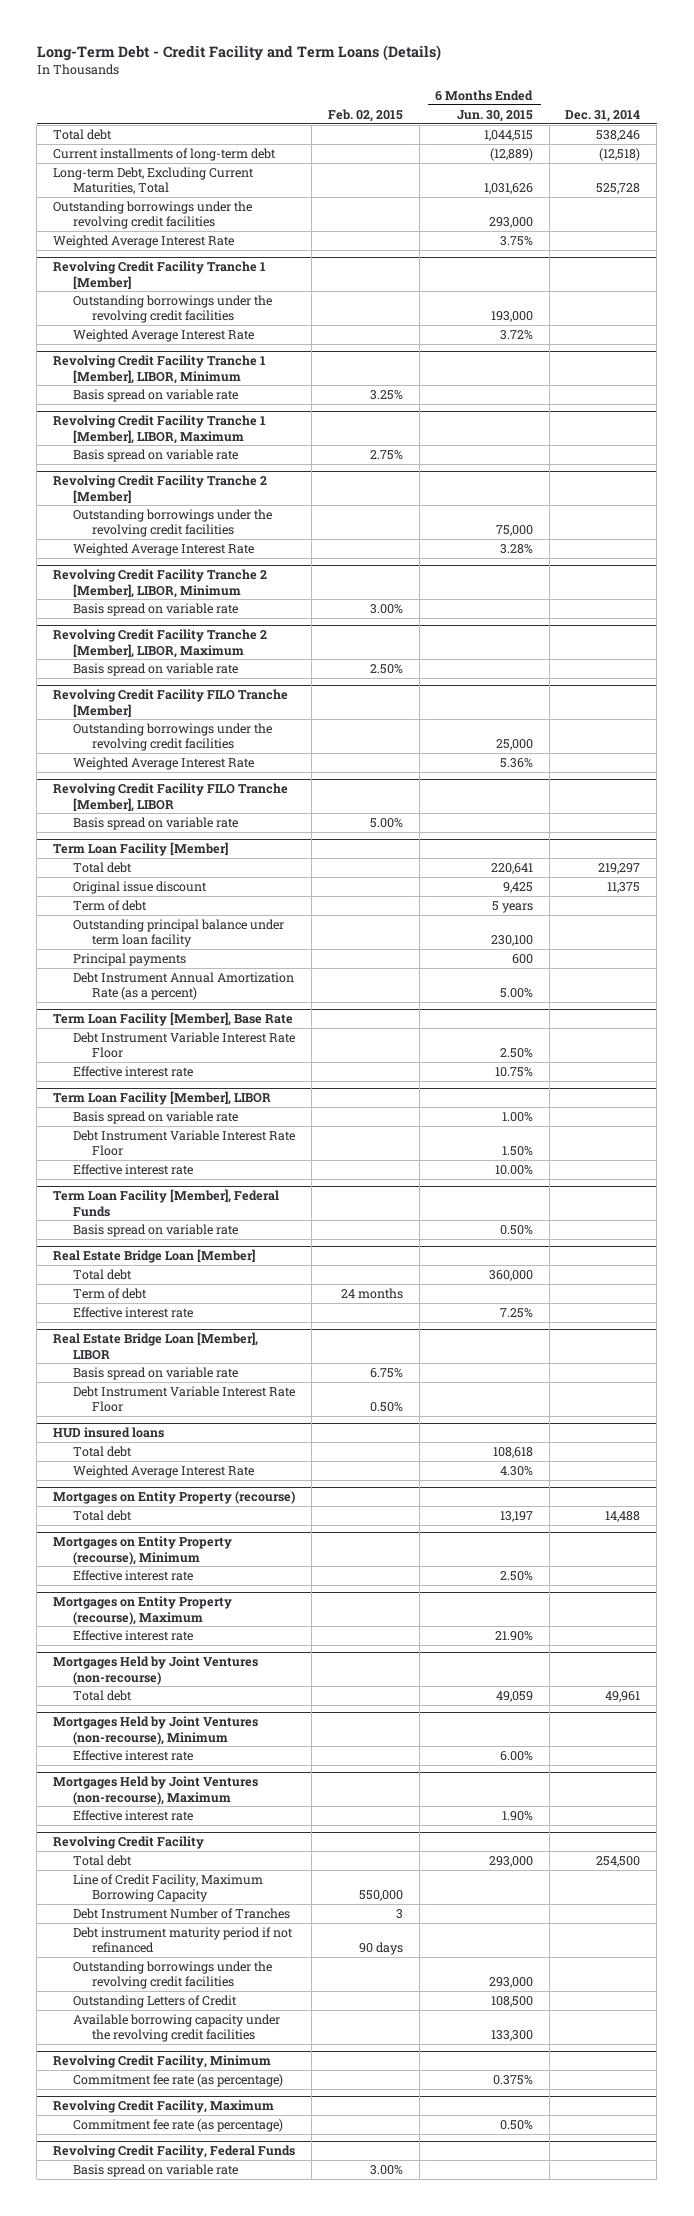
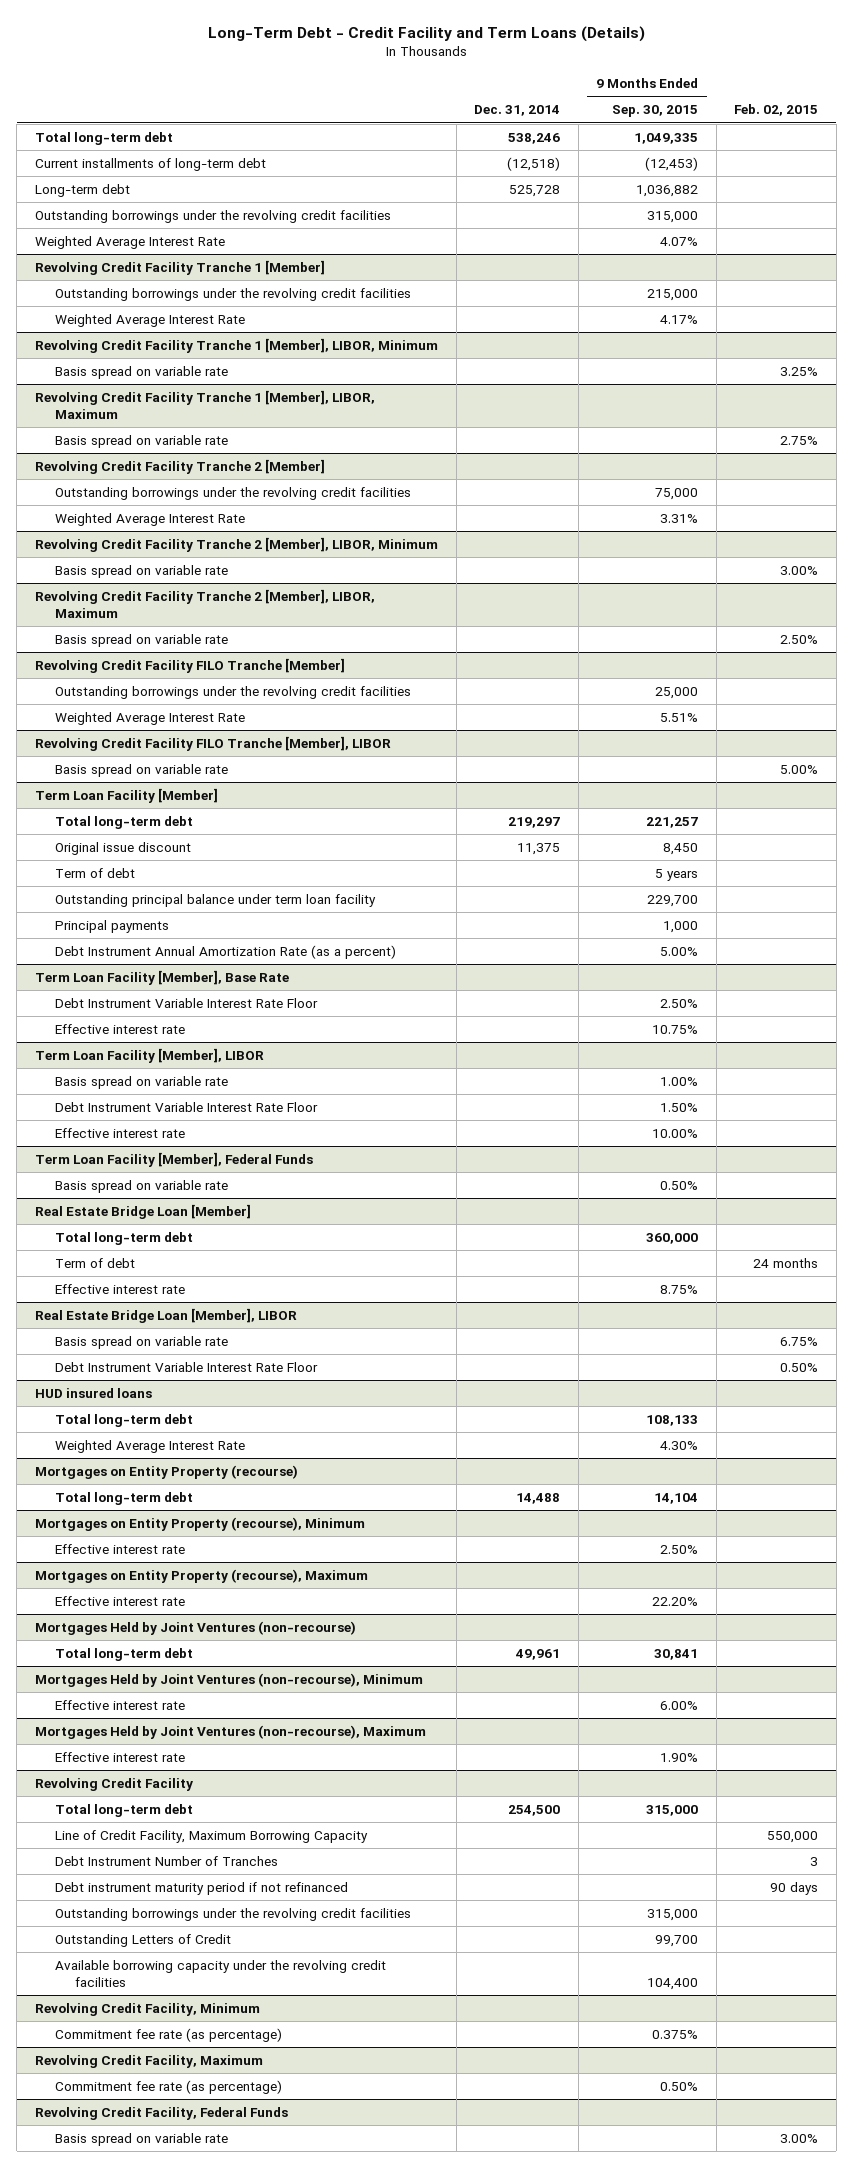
- | Feb. 02, 2015 | 6 Months Ended Jun. 30, 2015 | Dec. 31, 2014
+ | Dec. 31, 2014 | 9 Months Ended Sep. 30, 2015 | Feb. 02, 2015
- Total debt | | 1,044,515 | 538,246
+ Total long-term debt | 538,246 | 1,049,335 |
- Long-term Debt, Excluding Current Maturities, Total | | 1,031,626 | 525,728
+ Long-term debt | 525,728 | 1,036,882 |
@ Term Loan Facility [Member]
- Total debt | | 220,641 | 219,297
+ Total long-term debt | 219,297 | 221,257 |
@ Real Estate Bridge Loan [Member]
- Total debt | | 360,000 |
+ Total long-term debt | | 360,000 |
@ HUD insured loans
- Total debt | | 108,618 |
+ Total long-term debt | | 108,133 |
@ Mortgages on Entity Property (recourse)
- Total debt | | 13,197 | 14,488
+ Total long-term debt | 14,488 | 14,104 |
@ Mortgages Held by Joint Ventures (non-recourse)
- Total debt | | 49,059 | 49,961
+ Total long-term debt | 49,961 | 30,841 |
@ Revolving Credit Facility
- Total debt | | 293,000 | 254,500
+ Total long-term debt | 254,500 | 315,000 |

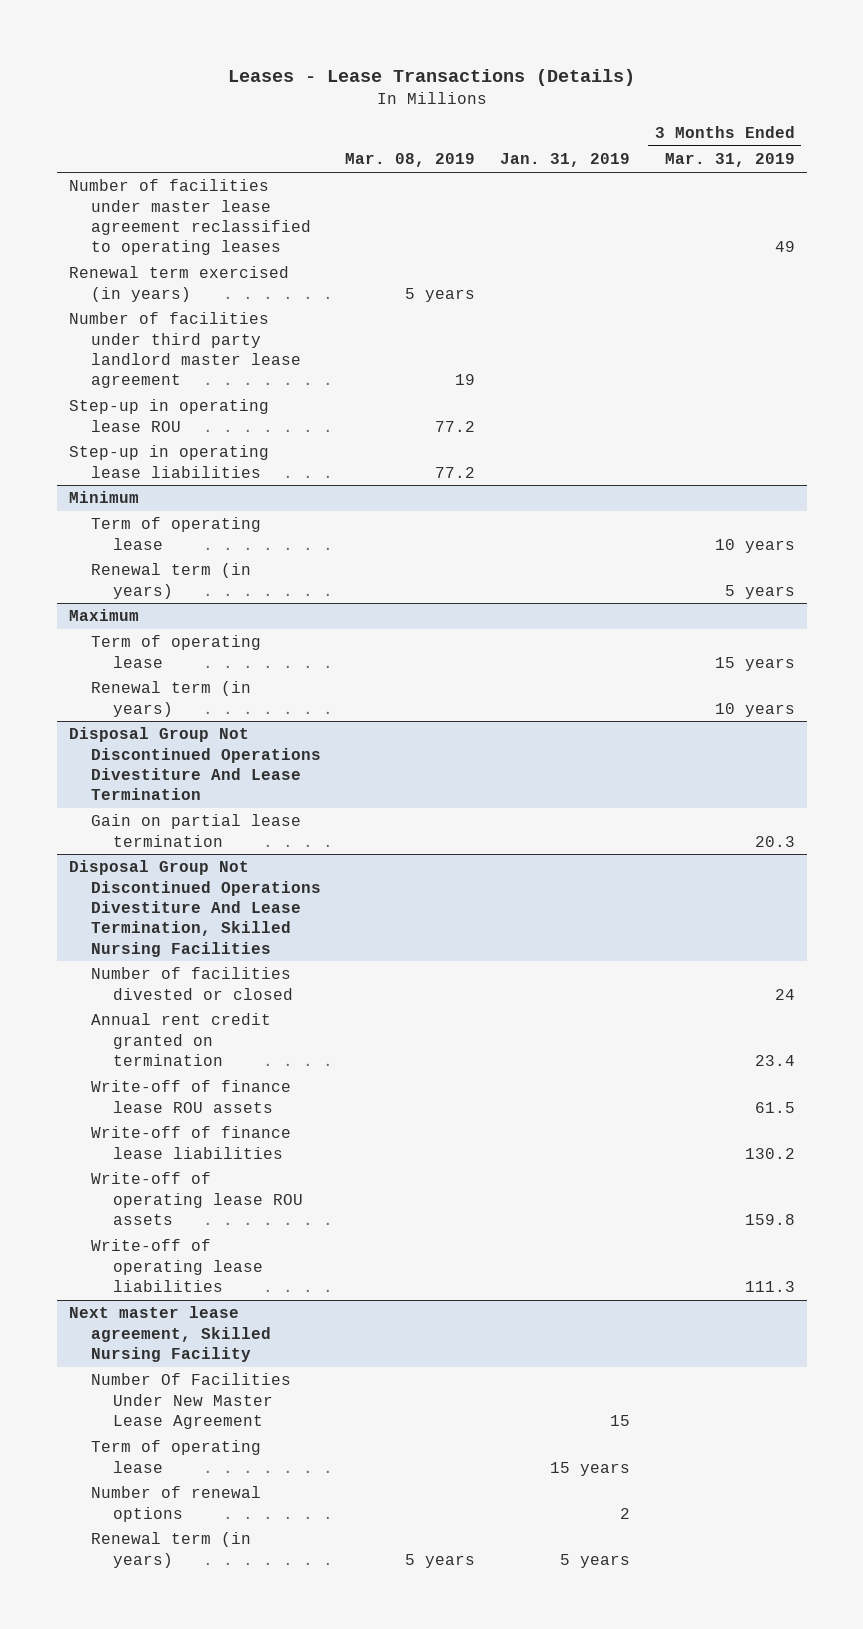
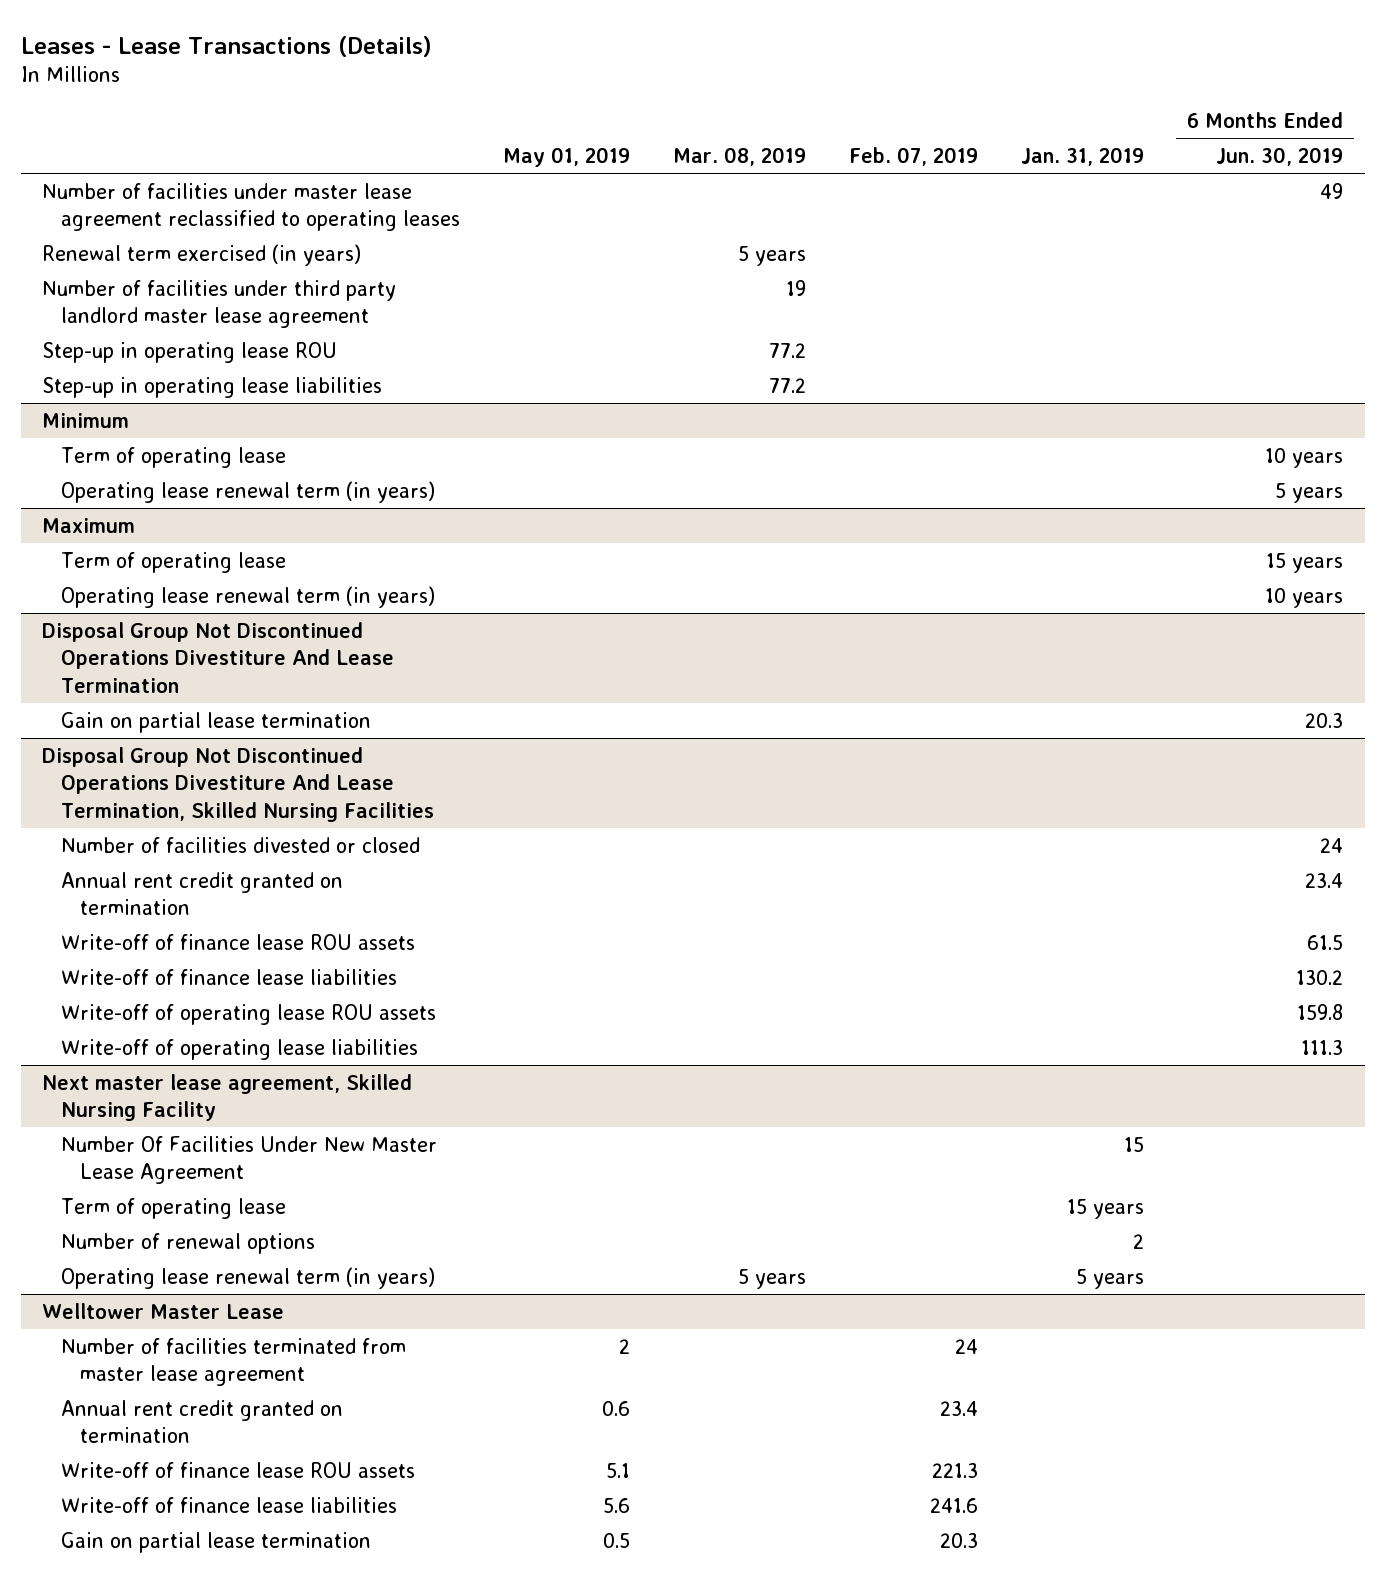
- | Mar. 08, 2019 | Jan. 31, 2019 | 3 Months Ended Mar. 31, 2019
+ | May 01, 2019 | Mar. 08, 2019 | Feb. 07, 2019 | Jan. 31, 2019 | 6 Months Ended Jun. 30, 2019
@ Minimum
- Renewal term (in years) | | | 5 years
+ Operating lease renewal term (in years) | | | | | 5 years
@ Maximum
- Renewal term (in years) | | | 10 years
+ Operating lease renewal term (in years) | | | | | 10 years
@ Next master lease agreement, Skilled Nursing Facility
- Renewal term (in years) | 5 years | 5 years |
+ Operating lease renewal term (in years) | | 5 years | | 5 years |
+ Welltower Master Lease
+ Number of facilities terminated from master lease agreement | 2 | | 24 | |
+ Annual rent credit granted on termination | 0.6 | | 23.4 | |
+ Write-off of finance lease ROU assets | 5.1 | | 221.3 | |
+ Write-off of finance lease liabilities | 5.6 | | 241.6 | |
+ Gain on partial lease termination | 0.5 | | 20.3 | |

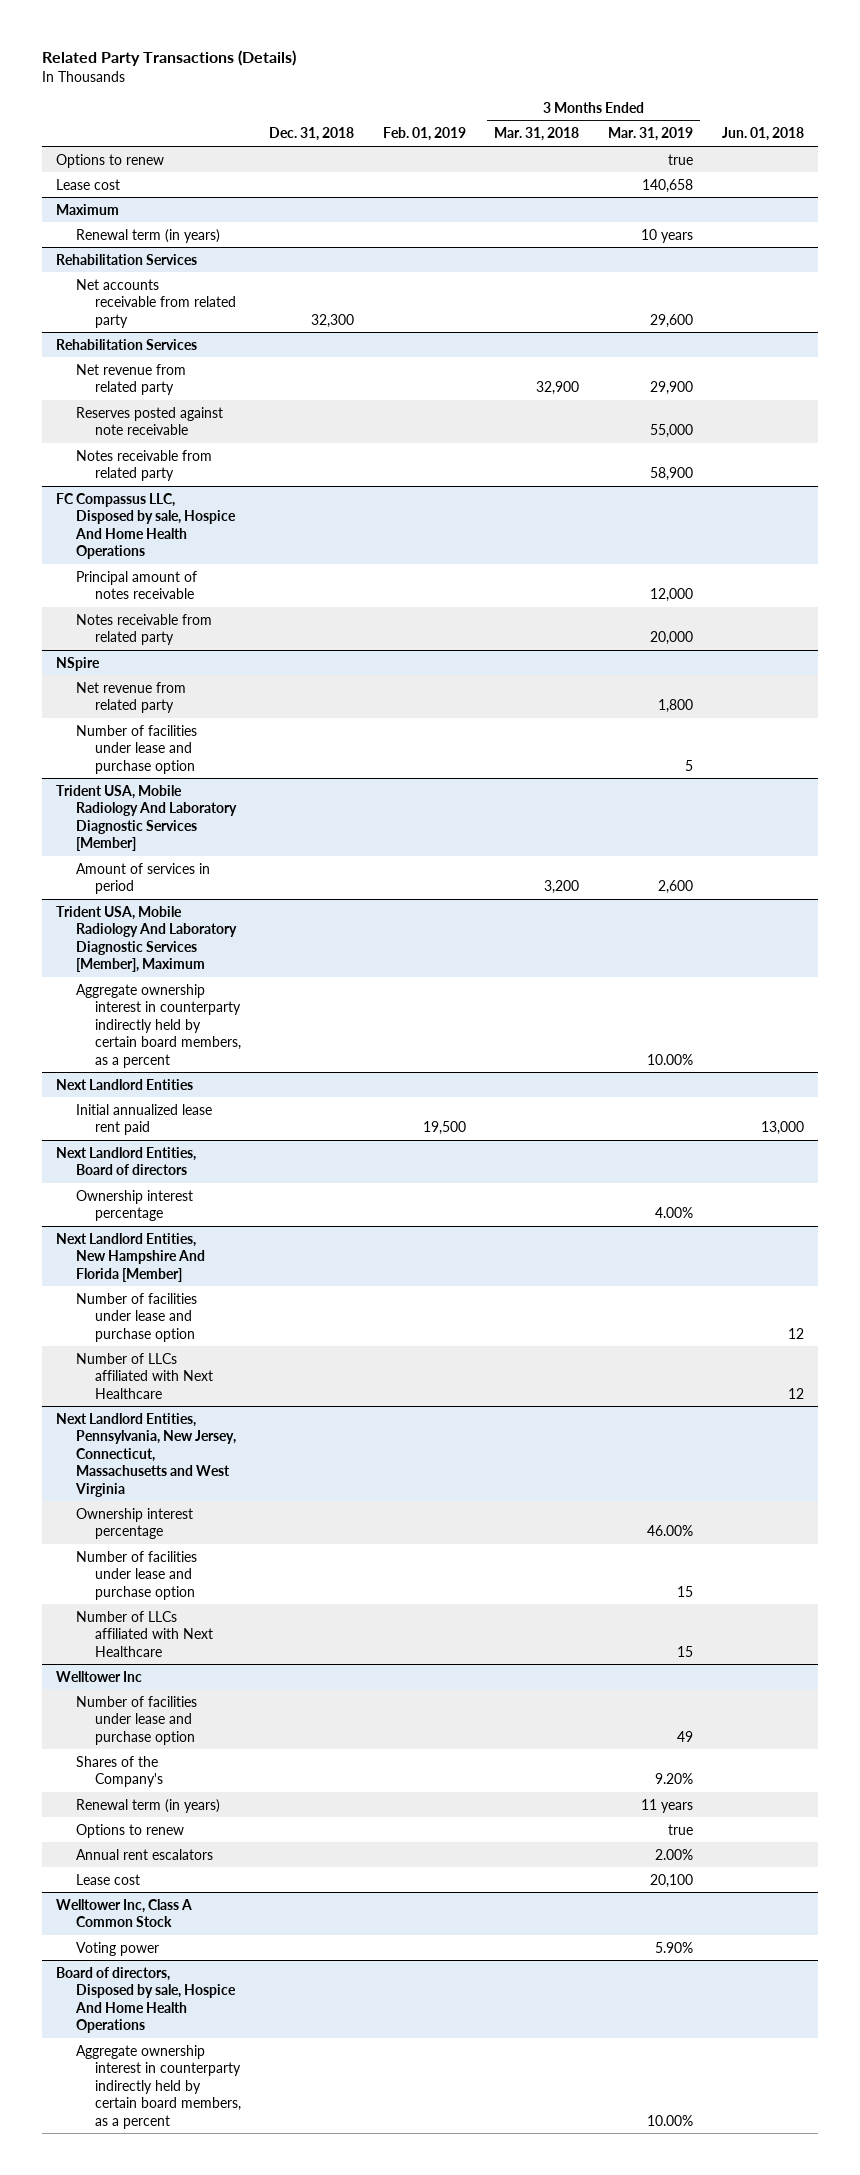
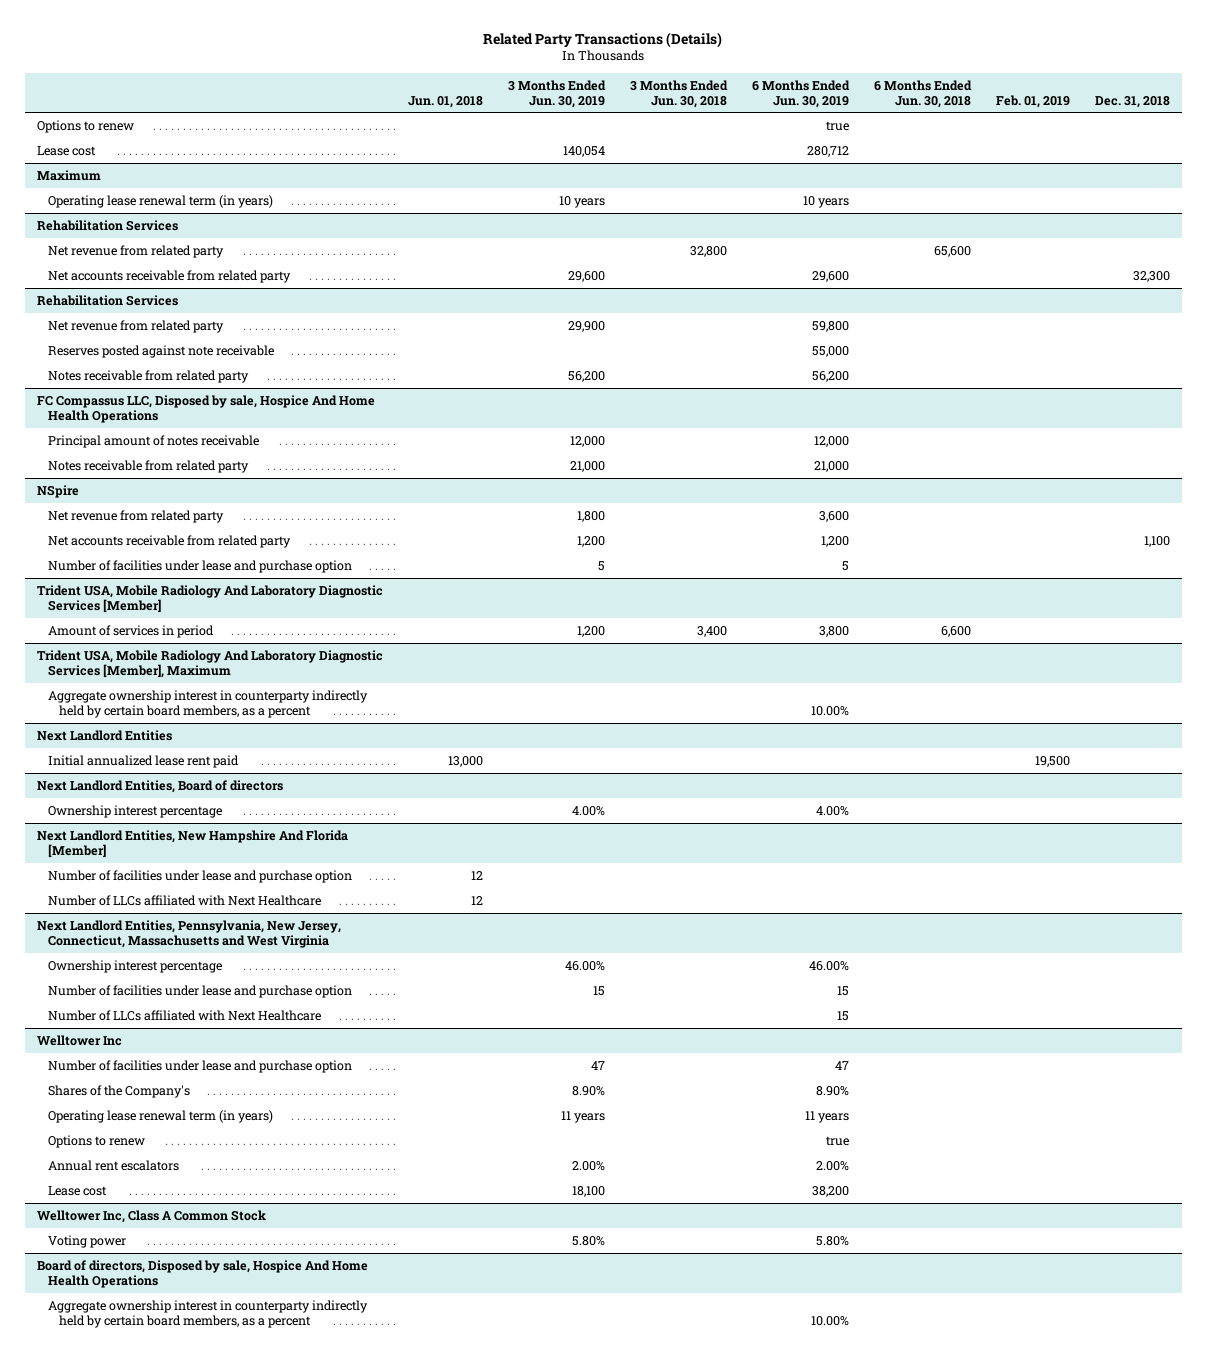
- | Dec. 31, 2018 | Feb. 01, 2019 | 3 Months Ended Mar. 31, 2018 | 3 Months Ended Mar. 31, 2019 | Jun. 01, 2018
+ | Jun. 01, 2018 | 3 Months Ended Jun. 30, 2019 | 3 Months Ended Jun. 30, 2018 | 6 Months Ended Jun. 30, 2019 | 6 Months Ended Jun. 30, 2018 | Feb. 01, 2019 | Dec. 31, 2018
@ Maximum
- Renewal term (in years) | | | | 10 years |
+ Operating lease renewal term (in years) | | 10 years | | 10 years | | |
@ Rehabilitation Services
+ Net revenue from related party | | | 32,800 | | 65,600 | |
@ NSpire
+ Net accounts receivable from related party | | 1,200 | | 1,200 | | | 1,100
@ Welltower Inc
- Renewal term (in years) | | | | 11 years |
+ Operating lease renewal term (in years) | | 11 years | | 11 years | | |

